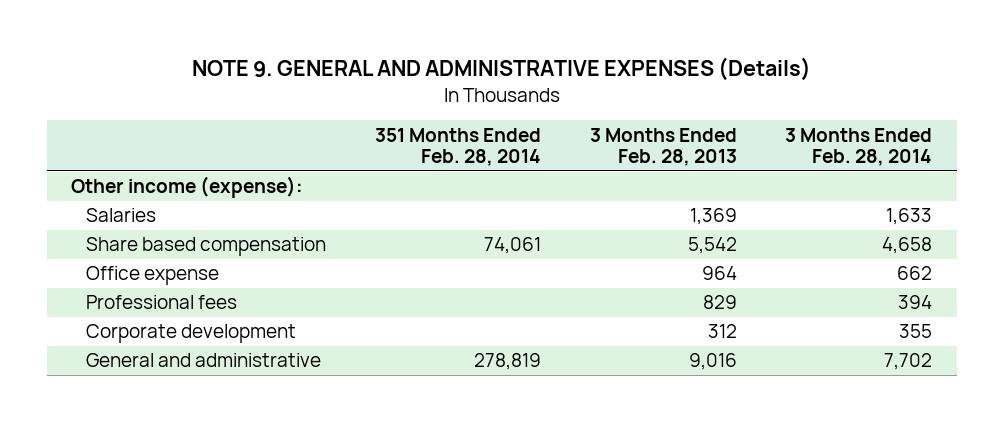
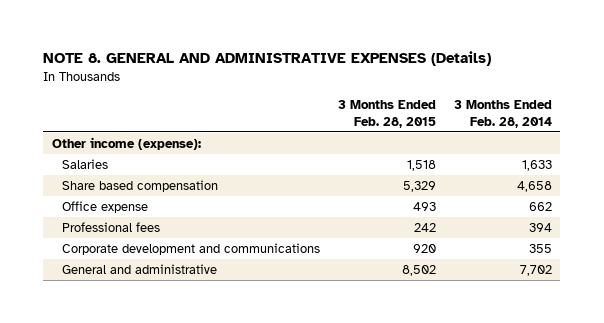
- NOTE 9. GENERAL AND ADMINISTRATIVE EXPENSES (Details)
+ NOTE 8. GENERAL AND ADMINISTRATIVE EXPENSES (Details)
- | 351 Months Ended Feb. 28, 2014 | 3 Months Ended Feb. 28, 2013 | 3 Months Ended Feb. 28, 2014
+ | 3 Months Ended Feb. 28, 2015 | 3 Months Ended Feb. 28, 2014
- Corporate development | | 312 | 355
+ Corporate development and communications | 920 | 355

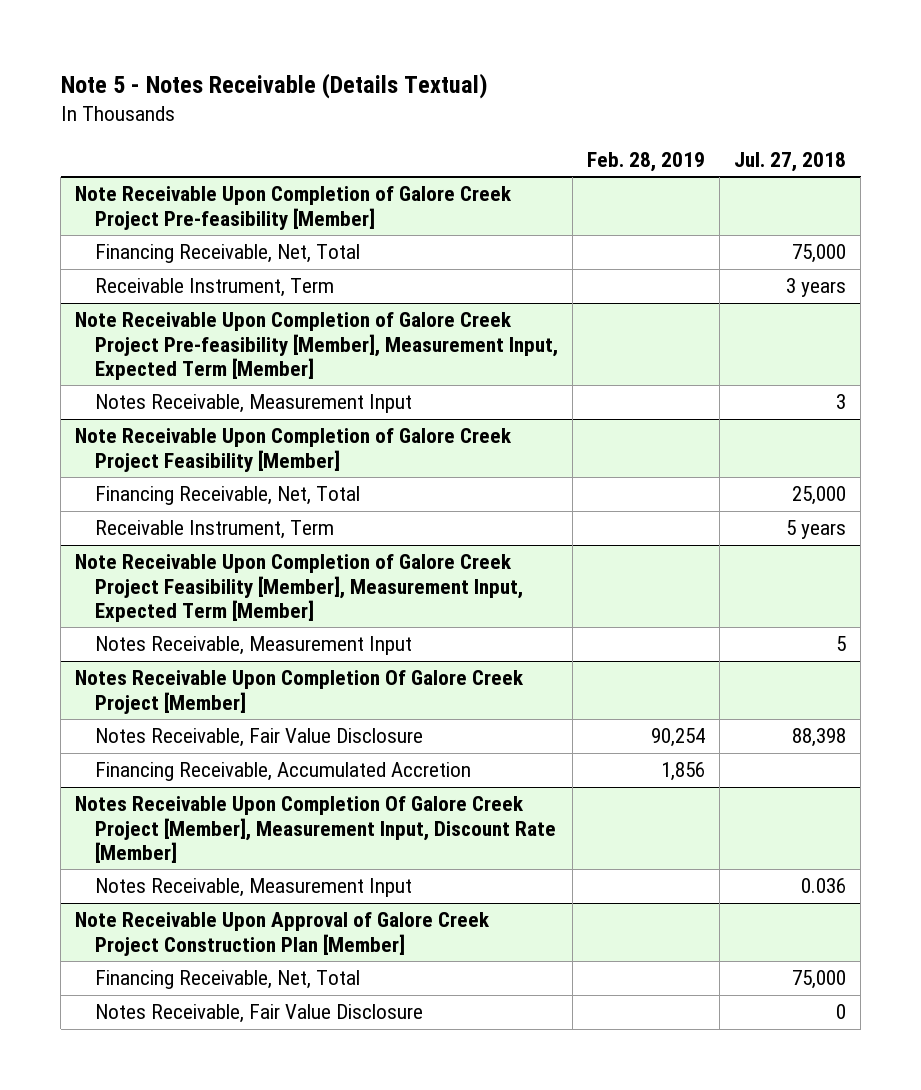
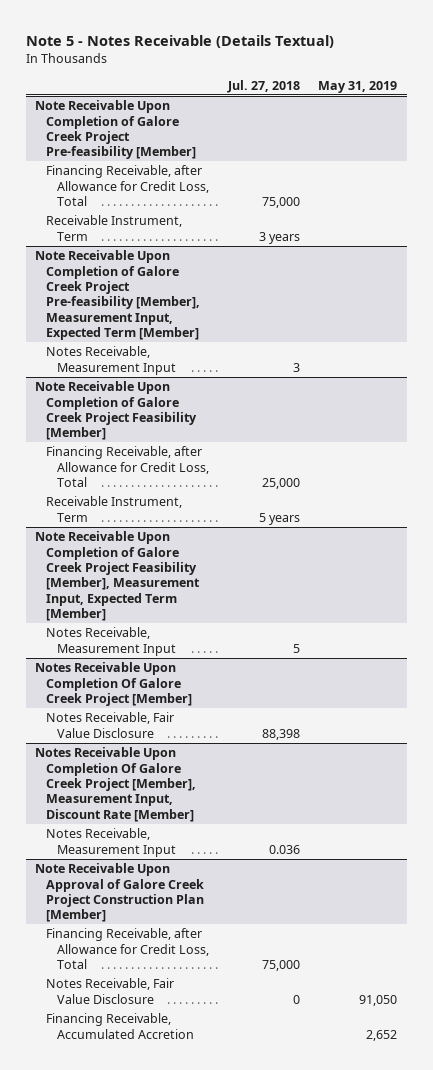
- | Feb. 28, 2019 | Jul. 27, 2018
+ | Jul. 27, 2018 | May 31, 2019
@ Note Receivable Upon Completion of Galore Creek Project Pre-feasibility [Member]
- Financing Receivable, Net, Total | | 75,000
+ Financing Receivable, after Allowance for Credit Loss, Total | 75,000 |
@ Note Receivable Upon Completion of Galore Creek Project Feasibility [Member]
- Financing Receivable, Net, Total | | 25,000
+ Financing Receivable, after Allowance for Credit Loss, Total | 25,000 |
@ Notes Receivable Upon Completion Of Galore Creek Project [Member]
- Financing Receivable, Accumulated Accretion | 1,856 |
@ Note Receivable Upon Approval of Galore Creek Project Construction Plan [Member]
- Financing Receivable, Net, Total | | 75,000
+ Financing Receivable, after Allowance for Credit Loss, Total | 75,000 |
+ Financing Receivable, Accumulated Accretion | | 2,652

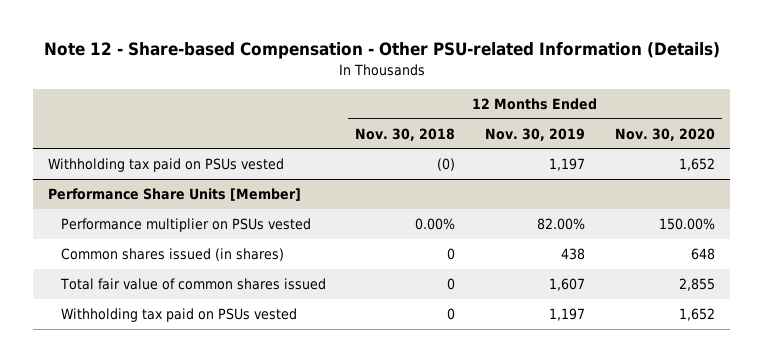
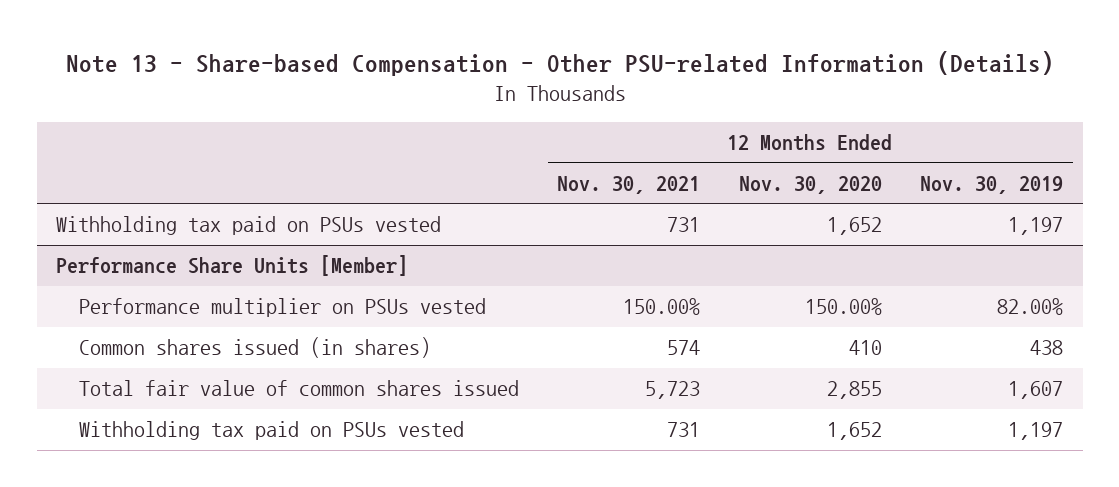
- Note 12 - Share-based Compensation - Other PSU-related Information (Details)
+ Note 13 - Share-based Compensation - Other PSU-related Information (Details)
- | 12 Months Ended Nov. 30, 2018 | 12 Months Ended Nov. 30, 2019 | 12 Months Ended Nov. 30, 2020
+ | 12 Months Ended Nov. 30, 2021 | 12 Months Ended Nov. 30, 2020 | 12 Months Ended Nov. 30, 2019
@ Performance Share Units [Member]
- Common shares issued (in shares) | 0 | 438 | 648
+ Common shares issued (in shares) | 574 | 410 | 438

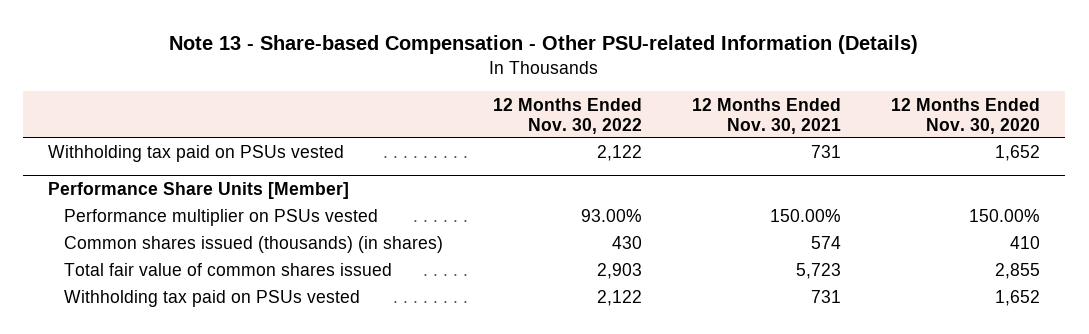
- | 12 Months Ended Nov. 30, 2021 | 12 Months Ended Nov. 30, 2020 | 12 Months Ended Nov. 30, 2019
+ | 12 Months Ended Nov. 30, 2022 | 12 Months Ended Nov. 30, 2021 | 12 Months Ended Nov. 30, 2020
@ Performance Share Units [Member]
- Common shares issued (in shares) | 574 | 410 | 438
+ Common shares issued (thousands) (in shares) | 430 | 574 | 410

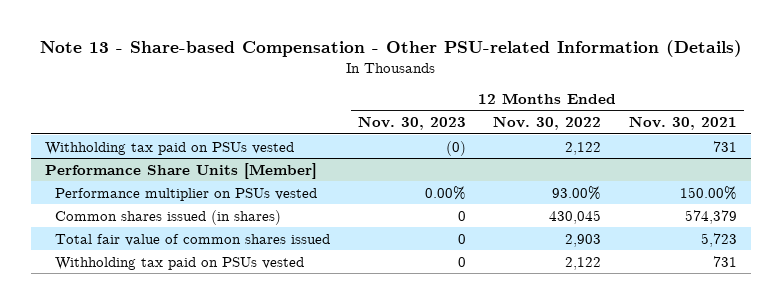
- | 12 Months Ended Nov. 30, 2022 | 12 Months Ended Nov. 30, 2021 | 12 Months Ended Nov. 30, 2020
+ | 12 Months Ended Nov. 30, 2023 | 12 Months Ended Nov. 30, 2022 | 12 Months Ended Nov. 30, 2021
@ Performance Share Units [Member]
- Common shares issued (thousands) (in shares) | 430 | 574 | 410
+ Common shares issued (in shares) | 0 | 430,045 | 574,379

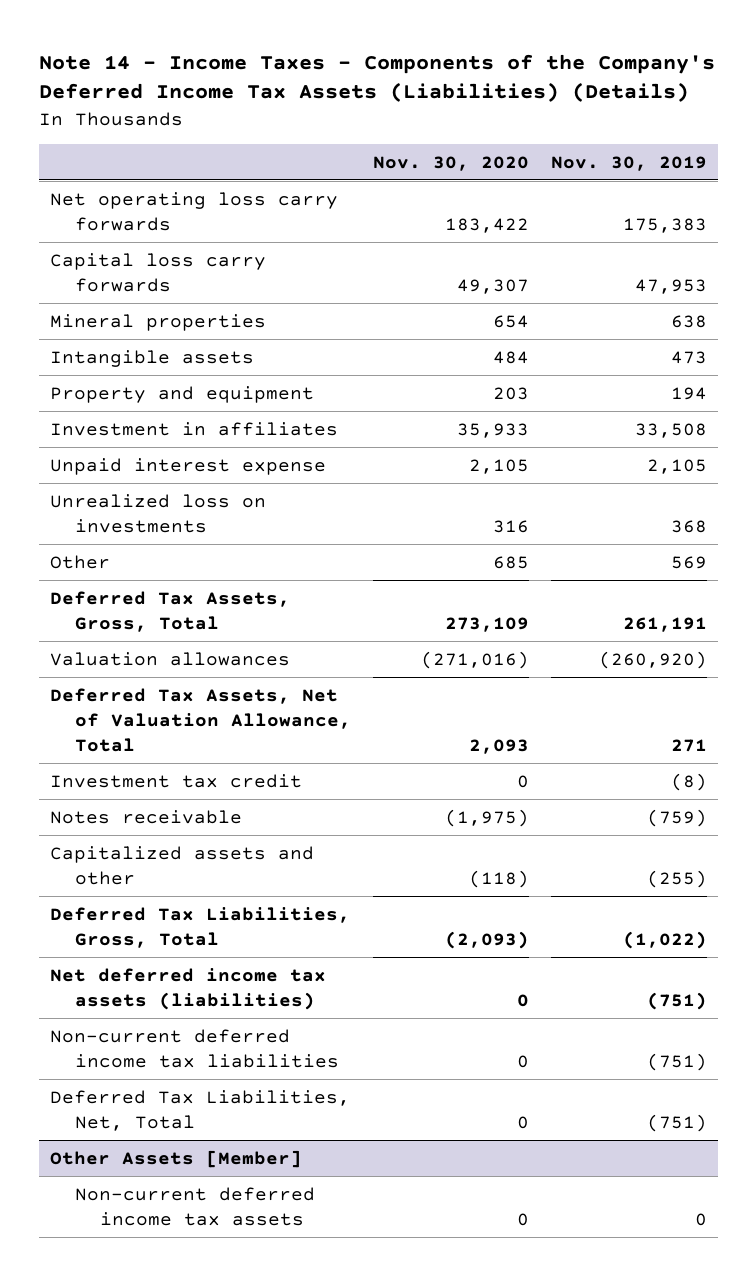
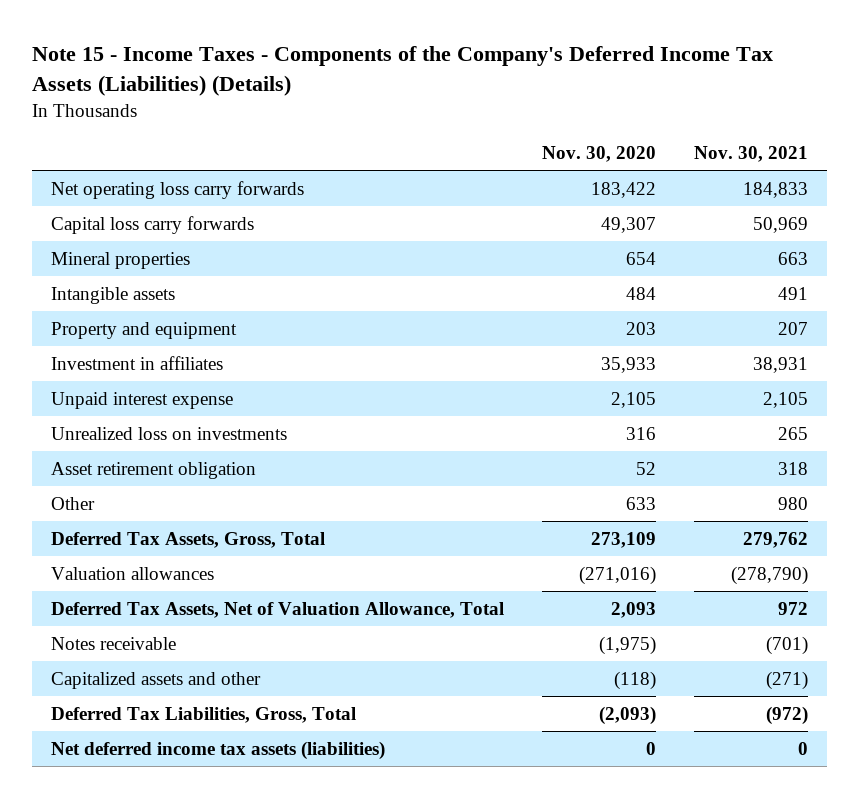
- Note 14 - Income Taxes - Components of the Company's Deferred Income Tax Assets (Liabilities) (Details)
+ Note 15 - Income Taxes - Components of the Company's Deferred Income Tax Assets (Liabilities) (Details)
- | Nov. 30, 2020 | Nov. 30, 2019
+ | Nov. 30, 2020 | Nov. 30, 2021
- Other | 685 | 569
+ Asset retirement obligation | 52 | 318
+ Other | 633 | 980
- Investment tax credit | 0 | (8)
- Non-current deferred income tax liabilities | 0 | (751)
- Deferred Tax Liabilities, Net, Total | 0 | (751)
- Other Assets [Member]
- Non-current deferred income tax assets | 0 | 0

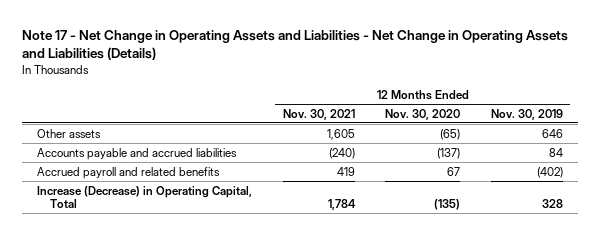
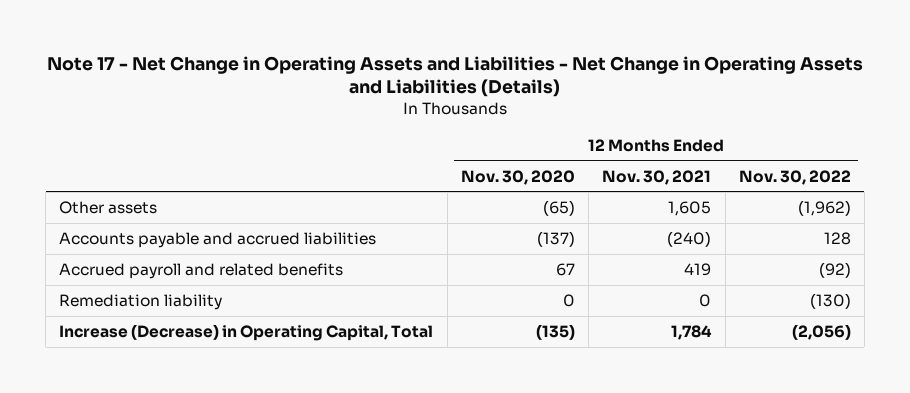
- | 12 Months Ended Nov. 30, 2021 | 12 Months Ended Nov. 30, 2020 | 12 Months Ended Nov. 30, 2019
+ | 12 Months Ended Nov. 30, 2020 | 12 Months Ended Nov. 30, 2021 | 12 Months Ended Nov. 30, 2022
+ Remediation liability | 0 | 0 | (130)

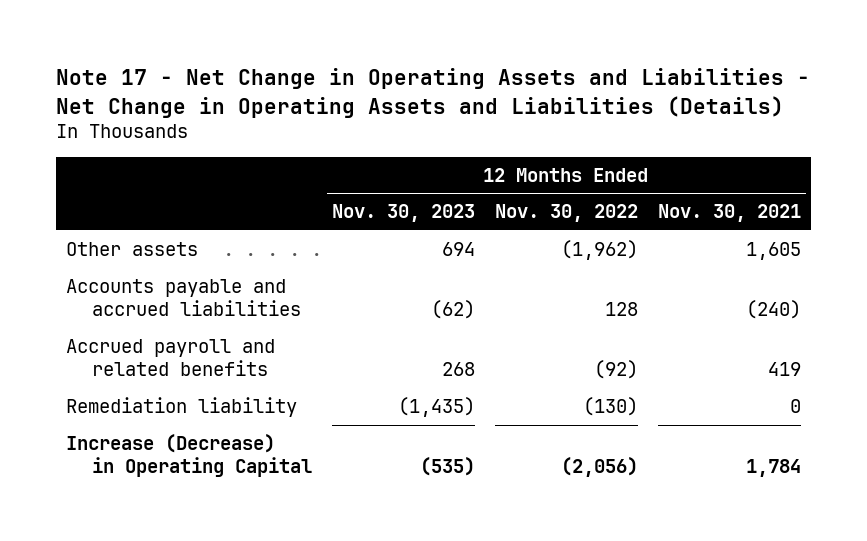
- | 12 Months Ended Nov. 30, 2020 | 12 Months Ended Nov. 30, 2021 | 12 Months Ended Nov. 30, 2022
+ | 12 Months Ended Nov. 30, 2023 | 12 Months Ended Nov. 30, 2022 | 12 Months Ended Nov. 30, 2021
- Increase (Decrease) in Operating Capital, Total | (135) | 1,784 | (2,056)
+ Increase (Decrease) in Operating Capital | (535) | (2,056) | 1,784

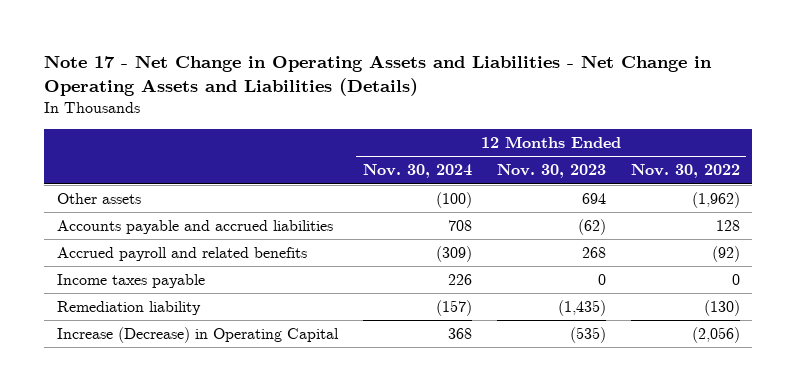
- | 12 Months Ended Nov. 30, 2023 | 12 Months Ended Nov. 30, 2022 | 12 Months Ended Nov. 30, 2021
+ | 12 Months Ended Nov. 30, 2024 | 12 Months Ended Nov. 30, 2023 | 12 Months Ended Nov. 30, 2022
+ Income taxes payable | 226 | 0 | 0

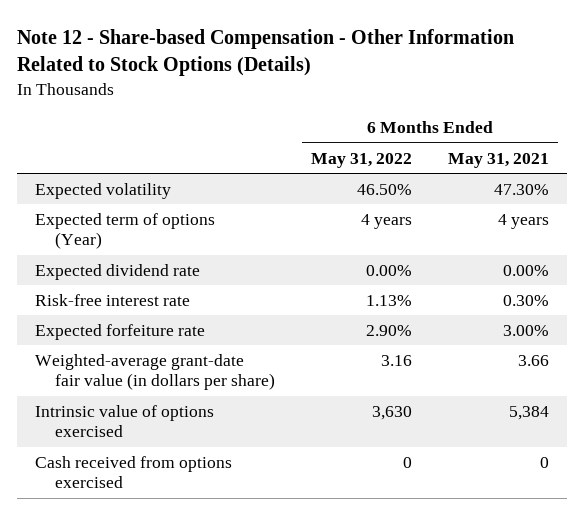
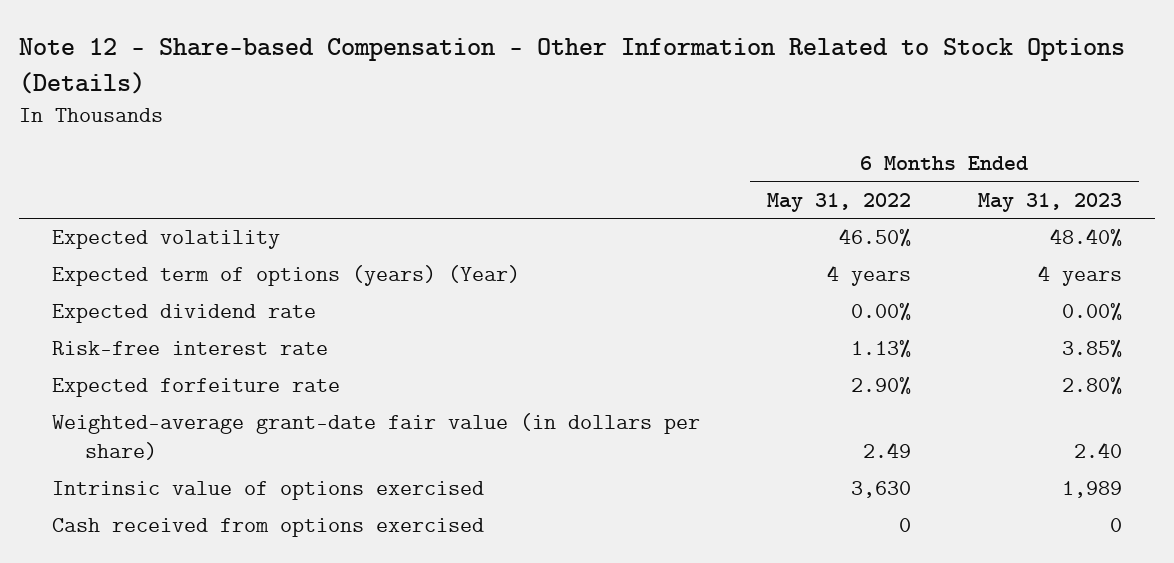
- | 6 Months Ended May 31, 2022 | 6 Months Ended May 31, 2021
+ | 6 Months Ended May 31, 2022 | 6 Months Ended May 31, 2023
- Expected term of options (Year) | 4 years | 4 years
+ Expected term of options (years) (Year) | 4 years | 4 years
- Weighted-average grant-date fair value (in dollars per share) | 3.16 | 3.66
+ Weighted-average grant-date fair value (in dollars per share) | 2.49 | 2.40

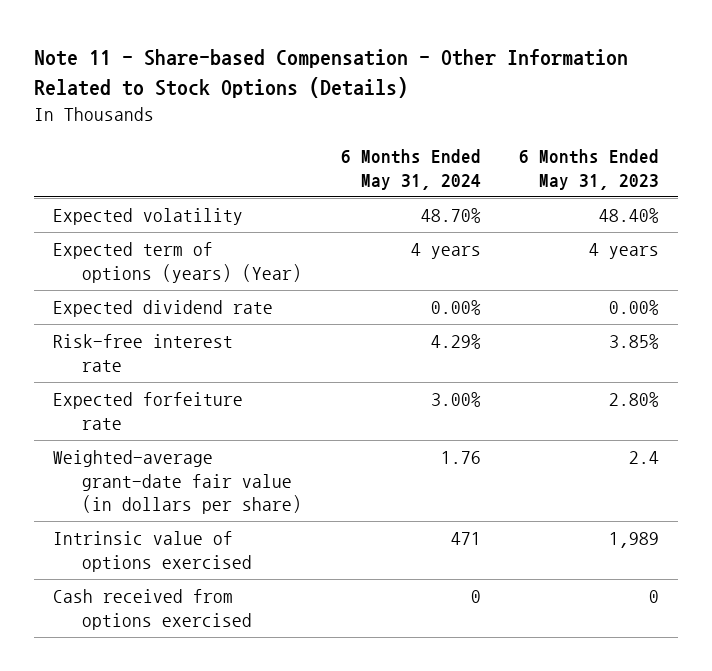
- Note 12 - Share-based Compensation - Other Information Related to Stock Options (Details)
+ Note 11 - Share-based Compensation - Other Information Related to Stock Options (Details)
- | 6 Months Ended May 31, 2022 | 6 Months Ended May 31, 2023
+ | 6 Months Ended May 31, 2024 | 6 Months Ended May 31, 2023
- Weighted-average grant-date fair value (in dollars per share) | 2.49 | 2.40
+ Weighted-average grant-date fair value (in dollars per share) | 1.76 | 2.4

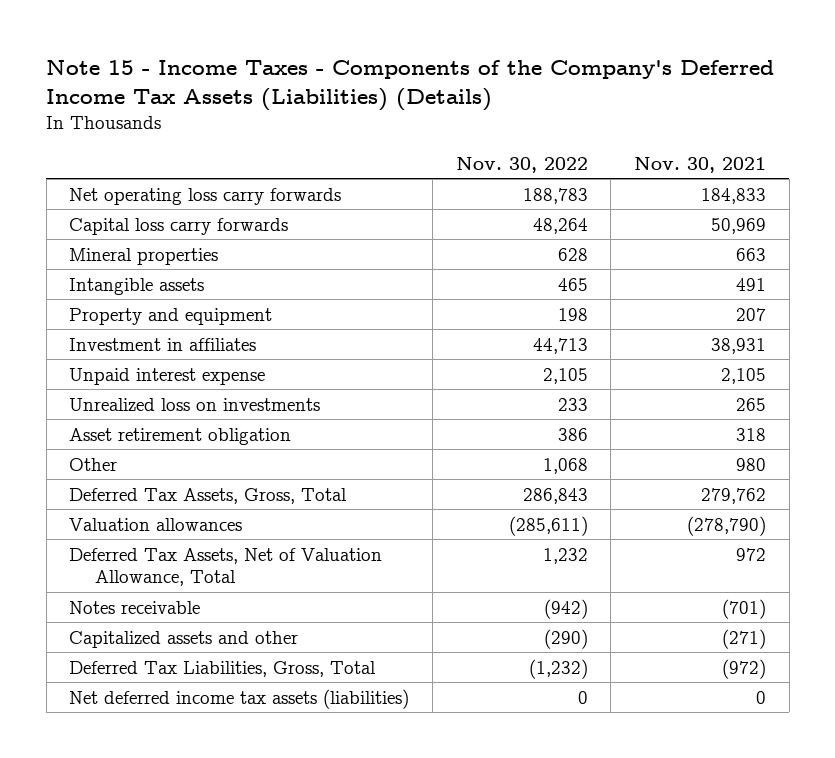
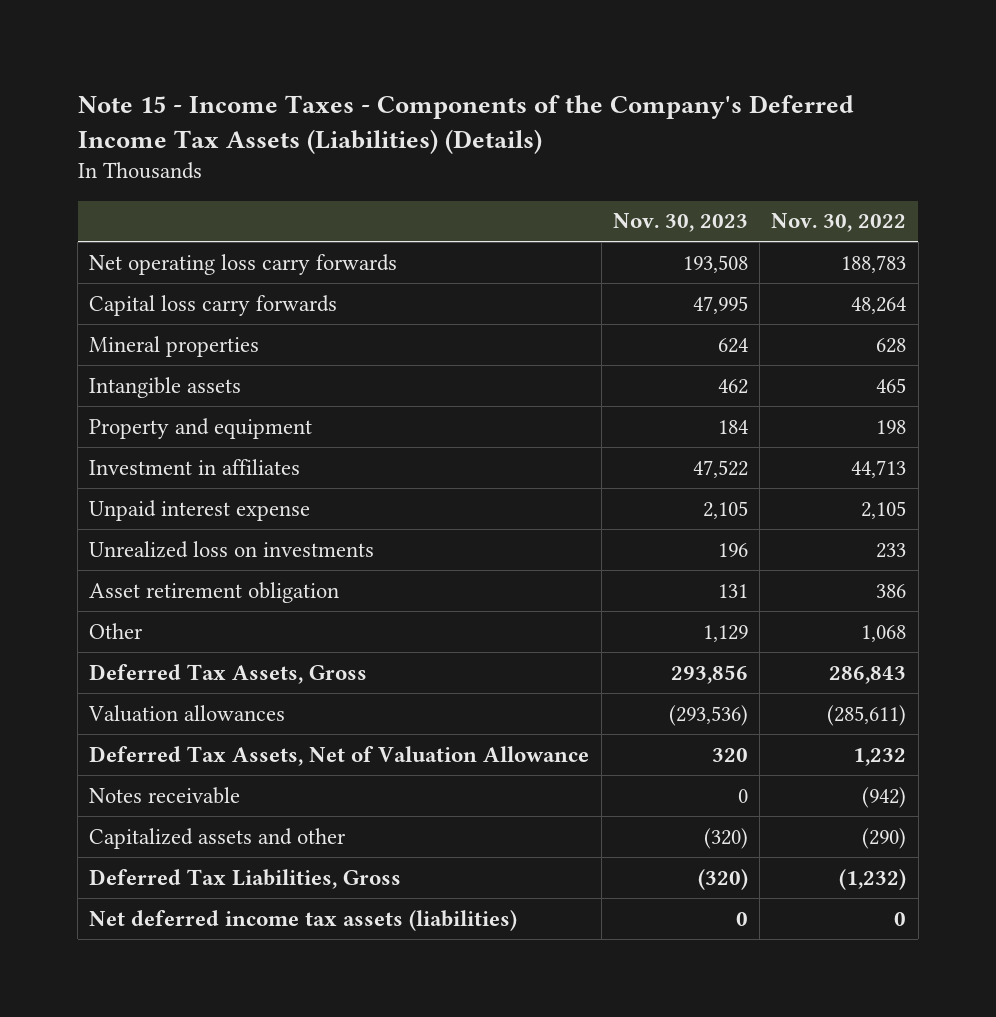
- | Nov. 30, 2022 | Nov. 30, 2021
+ | Nov. 30, 2023 | Nov. 30, 2022
- Deferred Tax Assets, Gross, Total | 286,843 | 279,762
+ Deferred Tax Assets, Gross | 293,856 | 286,843
- Deferred Tax Assets, Net of Valuation Allowance, Total | 1,232 | 972
+ Deferred Tax Assets, Net of Valuation Allowance | 320 | 1,232
- Deferred Tax Liabilities, Gross, Total | (1,232) | (972)
+ Deferred Tax Liabilities, Gross | (320) | (1,232)

